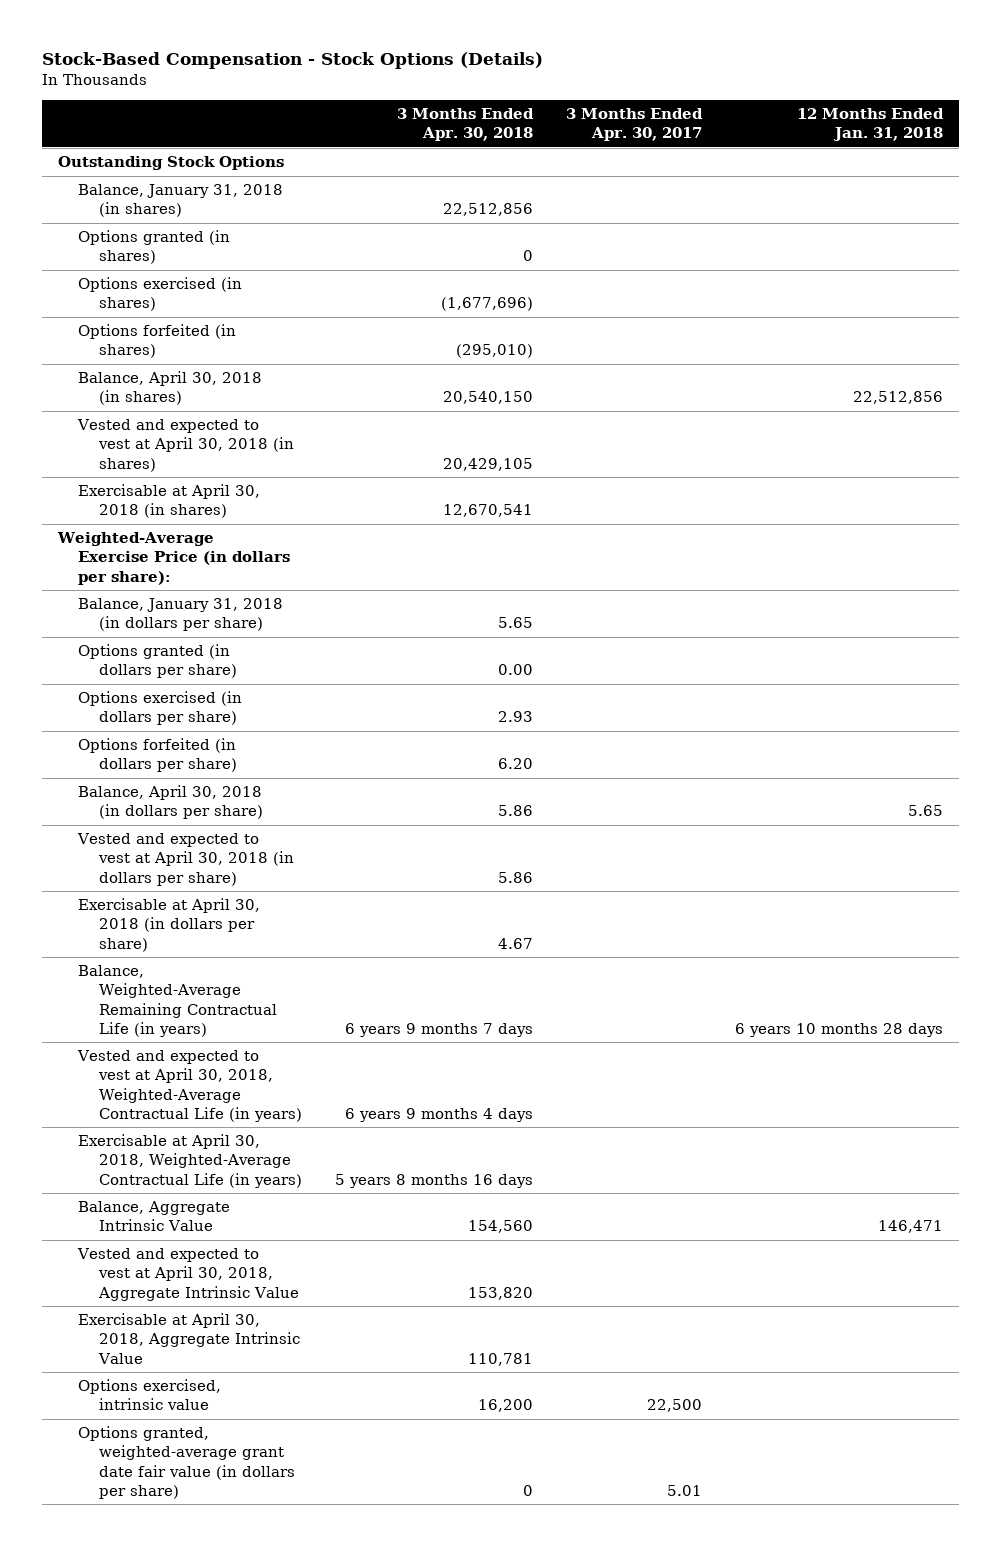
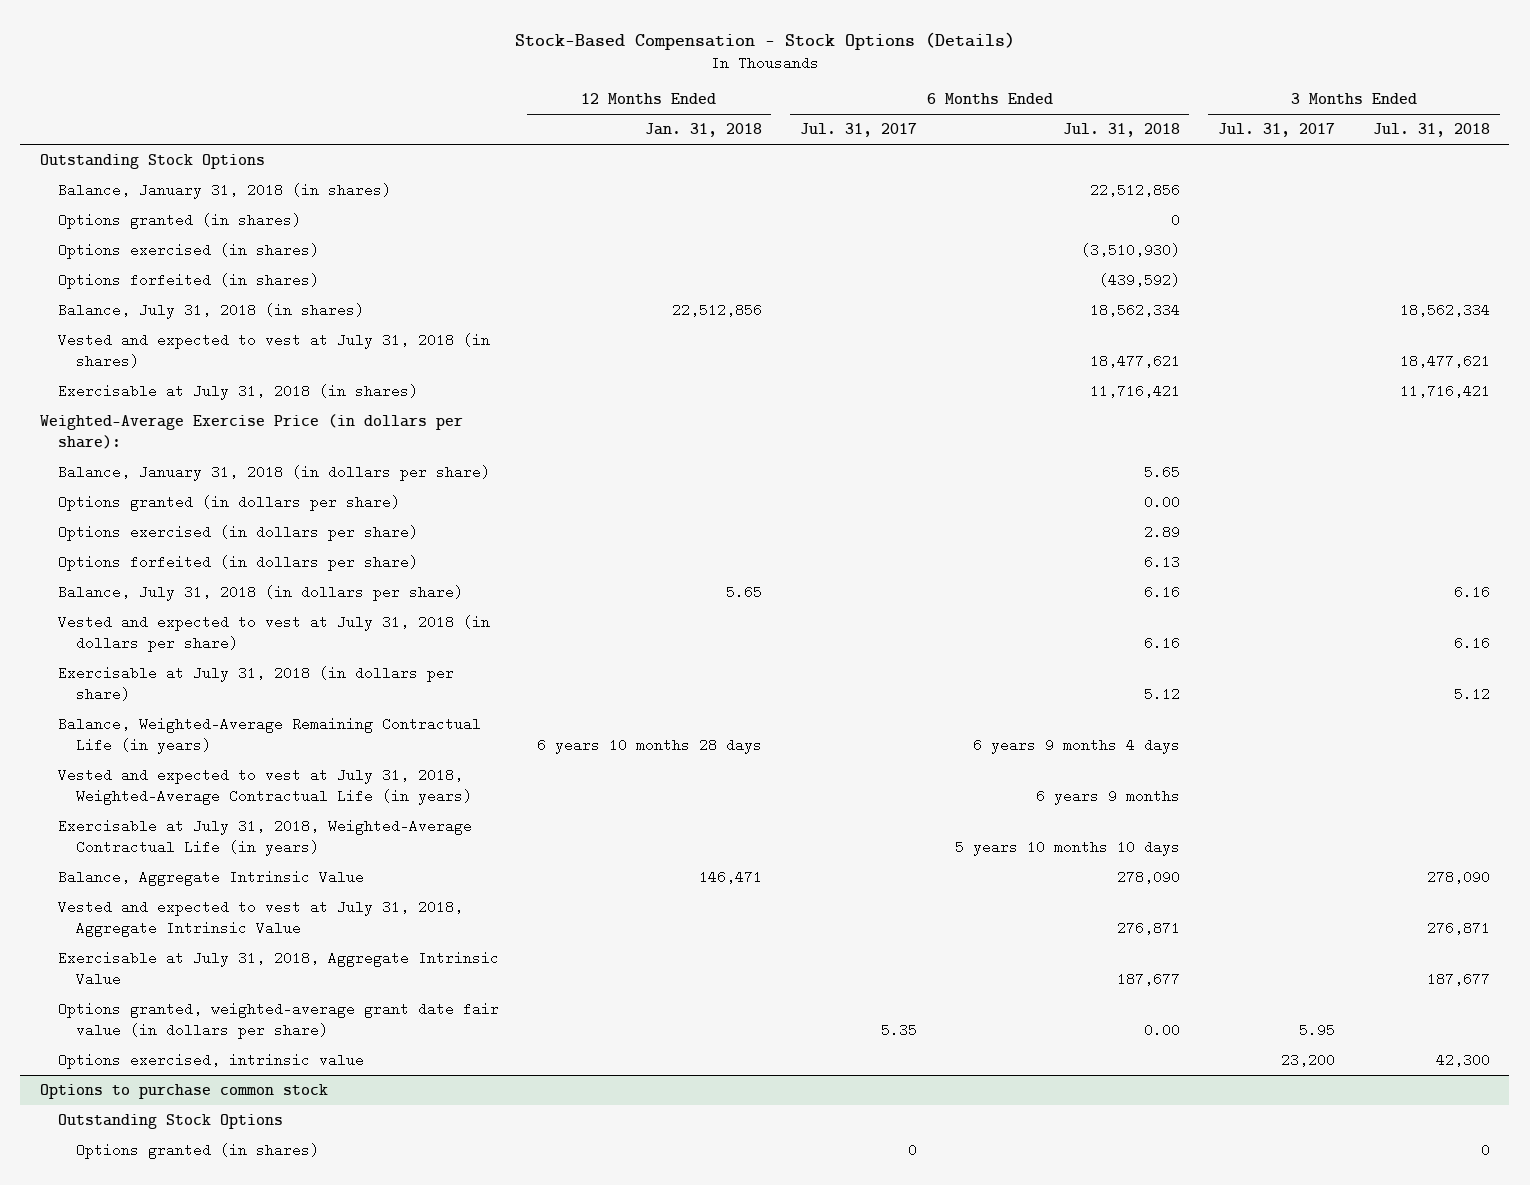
- | 3 Months Ended Apr. 30, 2018 | 3 Months Ended Apr. 30, 2017 | 12 Months Ended Jan. 31, 2018
+ | 12 Months Ended Jan. 31, 2018 | 6 Months Ended Jul. 31, 2017 | 6 Months Ended Jul. 31, 2018 | 3 Months Ended Jul. 31, 2017 | 3 Months Ended Jul. 31, 2018
- Balance, April 30, 2018 (in shares) | 20,540,150 | | 22,512,856
- Vested and expected to vest at April 30, 2018 (in shares) | 20,429,105 | |
- Exercisable at April 30, 2018 (in shares) | 12,670,541 | |
+ Balance, July 31, 2018 (in shares) | 22,512,856 | | 18,562,334 | | 18,562,334
+ Vested and expected to vest at July 31, 2018 (in shares) | | | 18,477,621 | | 18,477,621
+ Exercisable at July 31, 2018 (in shares) | | | 11,716,421 | | 11,716,421
- Balance, April 30, 2018 (in dollars per share) | 5.86 | | 5.65
- Vested and expected to vest at April 30, 2018 (in dollars per share) | 5.86 | |
- Exercisable at April 30, 2018 (in dollars per share) | 4.67 | |
+ Balance, July 31, 2018 (in dollars per share) | 5.65 | | 6.16 | | 6.16
+ Vested and expected to vest at July 31, 2018 (in dollars per share) | | | 6.16 | | 6.16
+ Exercisable at July 31, 2018 (in dollars per share) | | | 5.12 | | 5.12
- Vested and expected to vest at April 30, 2018, Weighted-Average Contractual Life (in years) | 6 years 9 months 4 days | |
- Exercisable at April 30, 2018, Weighted-Average Contractual Life (in years) | 5 years 8 months 16 days | |
+ Vested and expected to vest at July 31, 2018, Weighted-Average Contractual Life (in years) | | | 6 years 9 months | |
+ Exercisable at July 31, 2018, Weighted-Average Contractual Life (in years) | | | 5 years 10 months 10 days | |
- Vested and expected to vest at April 30, 2018, Aggregate Intrinsic Value | 153,820 | |
- Exercisable at April 30, 2018, Aggregate Intrinsic Value | 110,781 | |
+ Vested and expected to vest at July 31, 2018, Aggregate Intrinsic Value | | | 276,871 | | 276,871
+ Exercisable at July 31, 2018, Aggregate Intrinsic Value | | | 187,677 | | 187,677
moved down: Options exercised, intrinsic value | | | | 23,200 | 42,300
+ Options to purchase common stock
+ Outstanding Stock Options
+ Options granted (in shares) | | 0 | | | 0

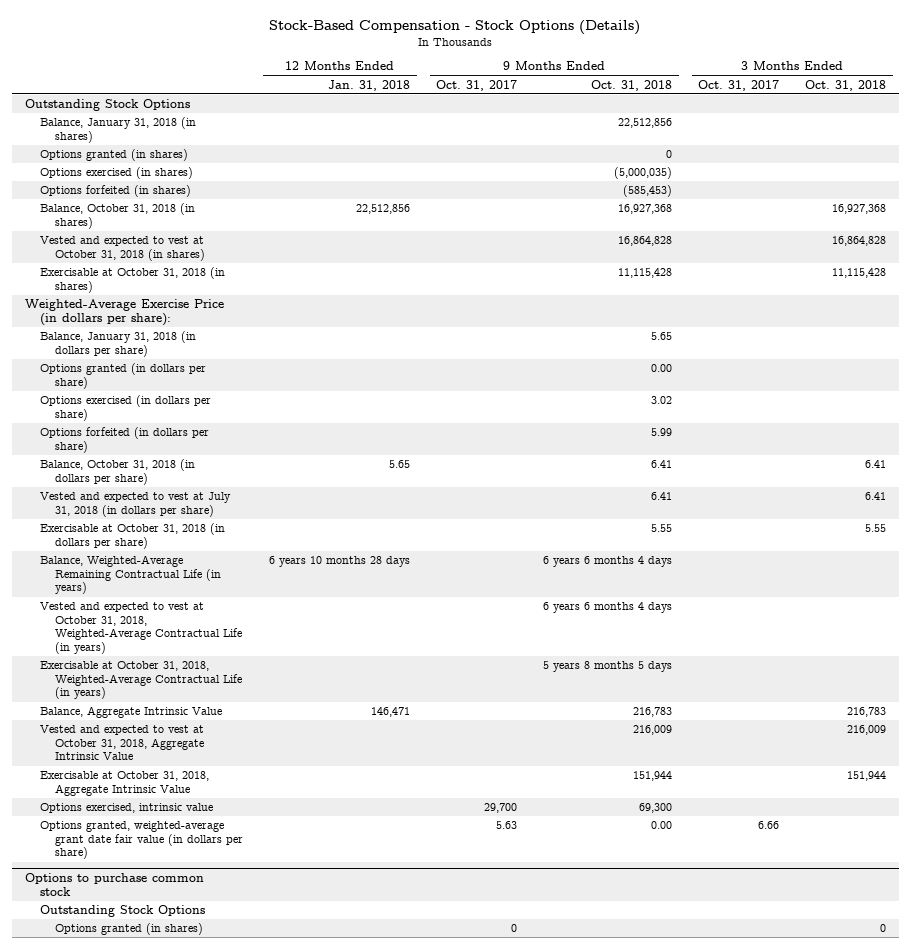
- | 12 Months Ended Jan. 31, 2018 | 6 Months Ended Jul. 31, 2017 | 6 Months Ended Jul. 31, 2018 | 3 Months Ended Jul. 31, 2017 | 3 Months Ended Jul. 31, 2018
+ | 12 Months Ended Jan. 31, 2018 | 9 Months Ended Oct. 31, 2017 | 9 Months Ended Oct. 31, 2018 | 3 Months Ended Oct. 31, 2017 | 3 Months Ended Oct. 31, 2018
- Balance, July 31, 2018 (in shares) | 22,512,856 | | 18,562,334 | | 18,562,334
- Vested and expected to vest at July 31, 2018 (in shares) | | | 18,477,621 | | 18,477,621
- Exercisable at July 31, 2018 (in shares) | | | 11,716,421 | | 11,716,421
+ Balance, October 31, 2018 (in shares) | 22,512,856 | | 16,927,368 | | 16,927,368
+ Vested and expected to vest at October 31, 2018 (in shares) | | | 16,864,828 | | 16,864,828
+ Exercisable at October 31, 2018 (in shares) | | | 11,115,428 | | 11,115,428
- Balance, July 31, 2018 (in dollars per share) | 5.65 | | 6.16 | | 6.16
+ Balance, October 31, 2018 (in dollars per share) | 5.65 | | 6.41 | | 6.41
- Exercisable at July 31, 2018 (in dollars per share) | | | 5.12 | | 5.12
+ Exercisable at October 31, 2018 (in dollars per share) | | | 5.55 | | 5.55
- Vested and expected to vest at July 31, 2018, Weighted-Average Contractual Life (in years) | | | 6 years 9 months | |
- Exercisable at July 31, 2018, Weighted-Average Contractual Life (in years) | | | 5 years 10 months 10 days | |
+ Vested and expected to vest at October 31, 2018, Weighted-Average Contractual Life (in years) | | | 6 years 6 months 4 days | |
+ Exercisable at October 31, 2018, Weighted-Average Contractual Life (in years) | | | 5 years 8 months 5 days | |
- Vested and expected to vest at July 31, 2018, Aggregate Intrinsic Value | | | 276,871 | | 276,871
- Exercisable at July 31, 2018, Aggregate Intrinsic Value | | | 187,677 | | 187,677
+ Vested and expected to vest at October 31, 2018, Aggregate Intrinsic Value | | | 216,009 | | 216,009
+ Exercisable at October 31, 2018, Aggregate Intrinsic Value | | | 151,944 | | 151,944
moved down: Options granted, weighted-average grant date fair value (in dollars per share) | | 5.63 | 0.00 | 6.66 |

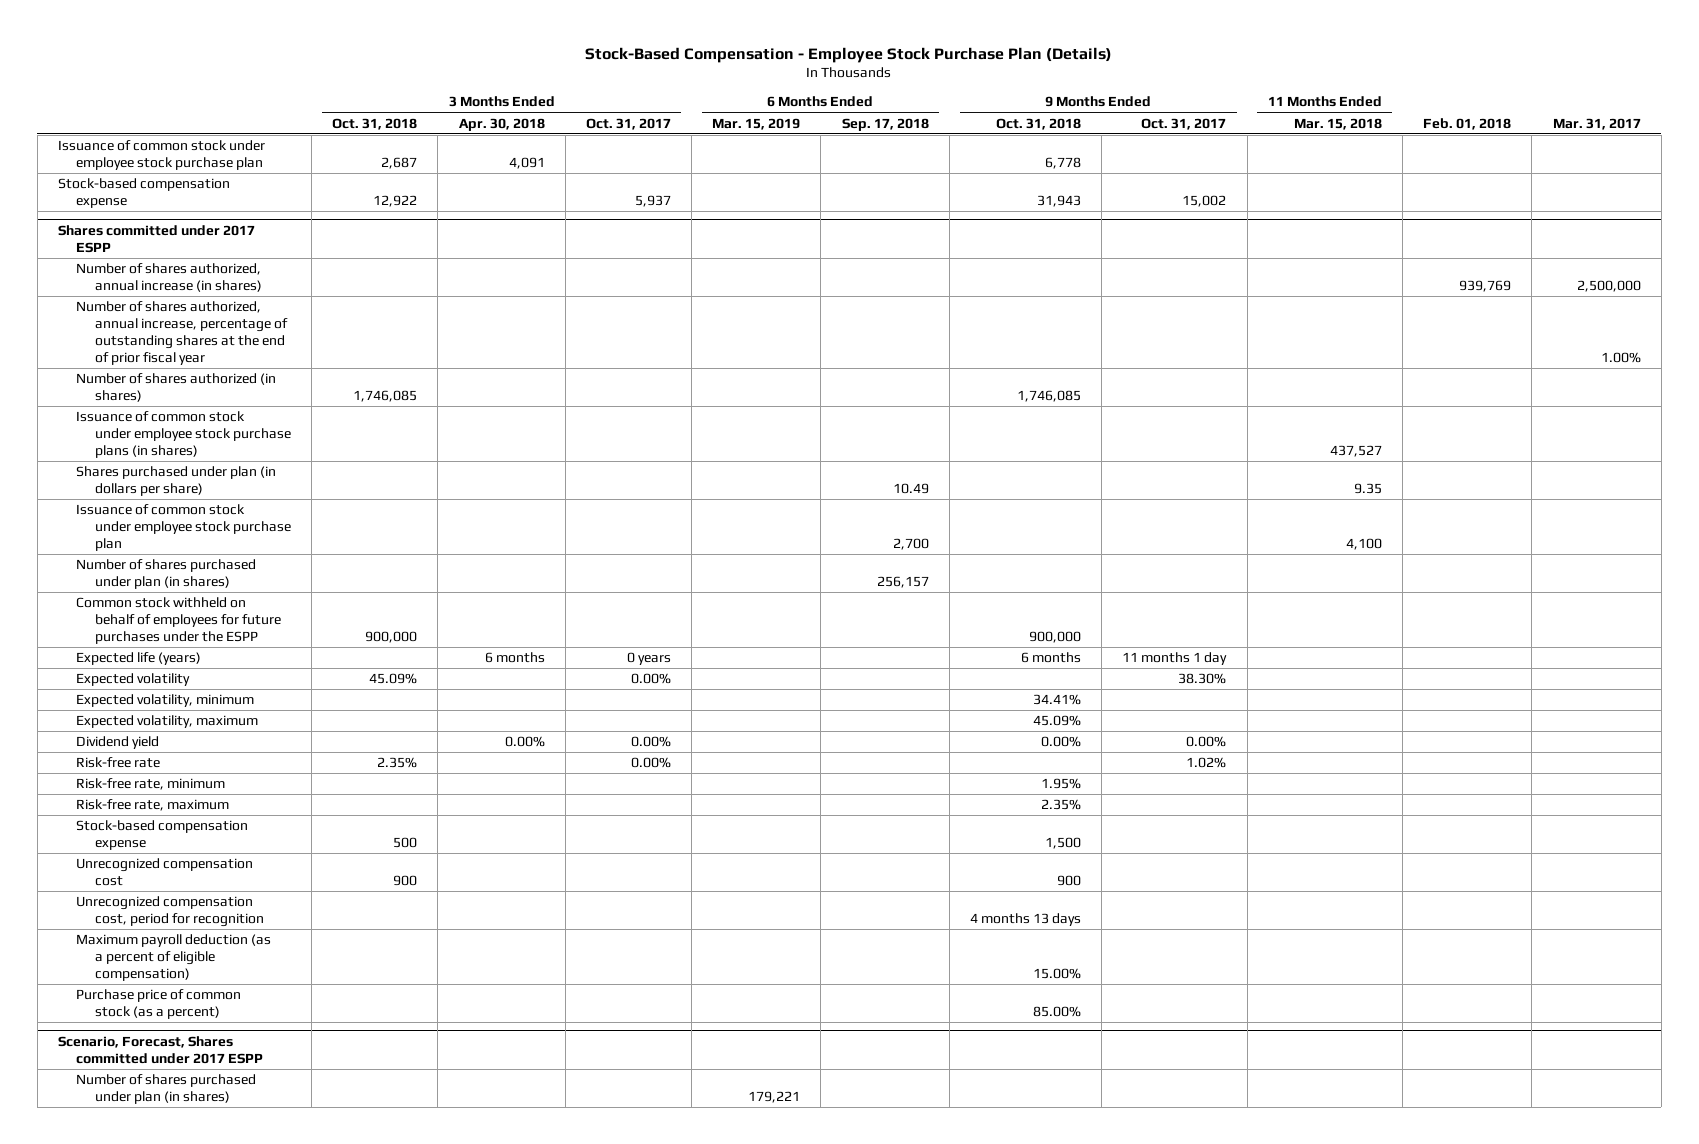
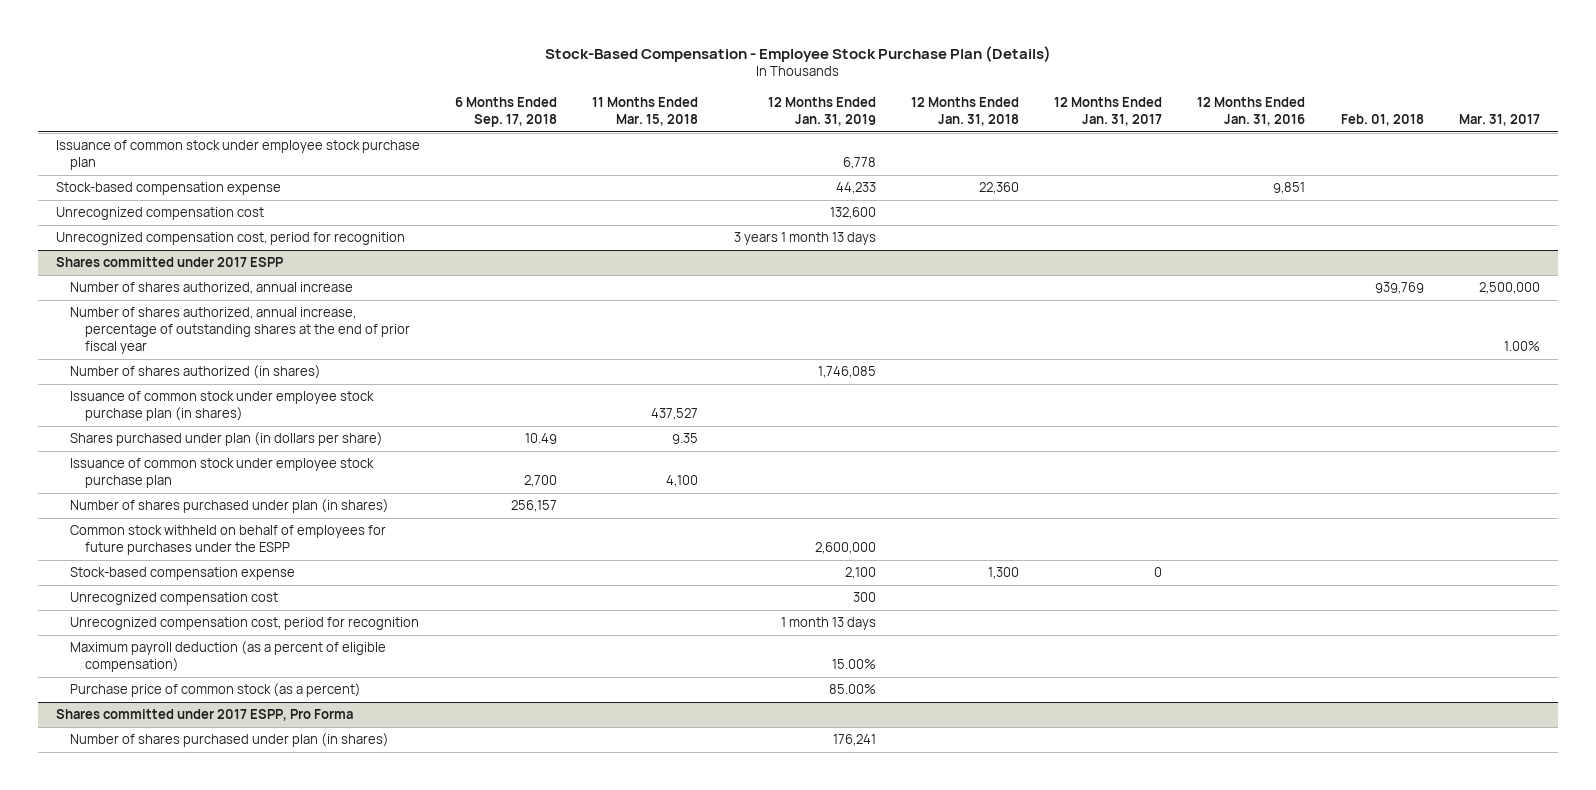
- | 3 Months Ended Oct. 31, 2018 | 3 Months Ended Apr. 30, 2018 | 3 Months Ended Oct. 31, 2017 | 6 Months Ended Mar. 15, 2019 | 6 Months Ended Sep. 17, 2018 | 9 Months Ended Oct. 31, 2018 | 9 Months Ended Oct. 31, 2017 | 11 Months Ended Mar. 15, 2018 | Feb. 01, 2018 | Mar. 31, 2017
+ | 6 Months Ended Sep. 17, 2018 | 11 Months Ended Mar. 15, 2018 | 12 Months Ended Jan. 31, 2019 | 12 Months Ended Jan. 31, 2018 | 12 Months Ended Jan. 31, 2017 | 12 Months Ended Jan. 31, 2016 | Feb. 01, 2018 | Mar. 31, 2017
+ Unrecognized compensation cost | | | 132,600 | | | | |
+ Unrecognized compensation cost, period for recognition | | | 3 years 1 month 13 days | | | | |
@ Shares committed under 2017 ESPP
- Number of shares authorized, annual increase (in shares) | | | | | | | | | 939,769 | 2,500,000
+ Number of shares authorized, annual increase | | | | | | | 939,769 | 2,500,000
- Issuance of common stock under employee stock purchase plans (in shares) | | | | | | | | 437,527 | |
+ Issuance of common stock under employee stock purchase plan (in shares) | | 437,527 | | | | | |
- Expected life (years) | | 6 months | 0 years | | | 6 months | 11 months 1 day | | |
- Expected volatility | 45.09% | | 0.00% | | | | 38.30% | | |
- Expected volatility, minimum | | | | | | 34.41% | | | |
- Expected volatility, maximum | | | | | | 45.09% | | | |
- Dividend yield | | 0.00% | 0.00% | | | 0.00% | 0.00% | | |
- Risk-free rate | 2.35% | | 0.00% | | | | 1.02% | | |
- Risk-free rate, minimum | | | | | | 1.95% | | | |
- Risk-free rate, maximum | | | | | | 2.35% | | | |
- Scenario, Forecast, Shares committed under 2017 ESPP
+ Shares committed under 2017 ESPP, Pro Forma

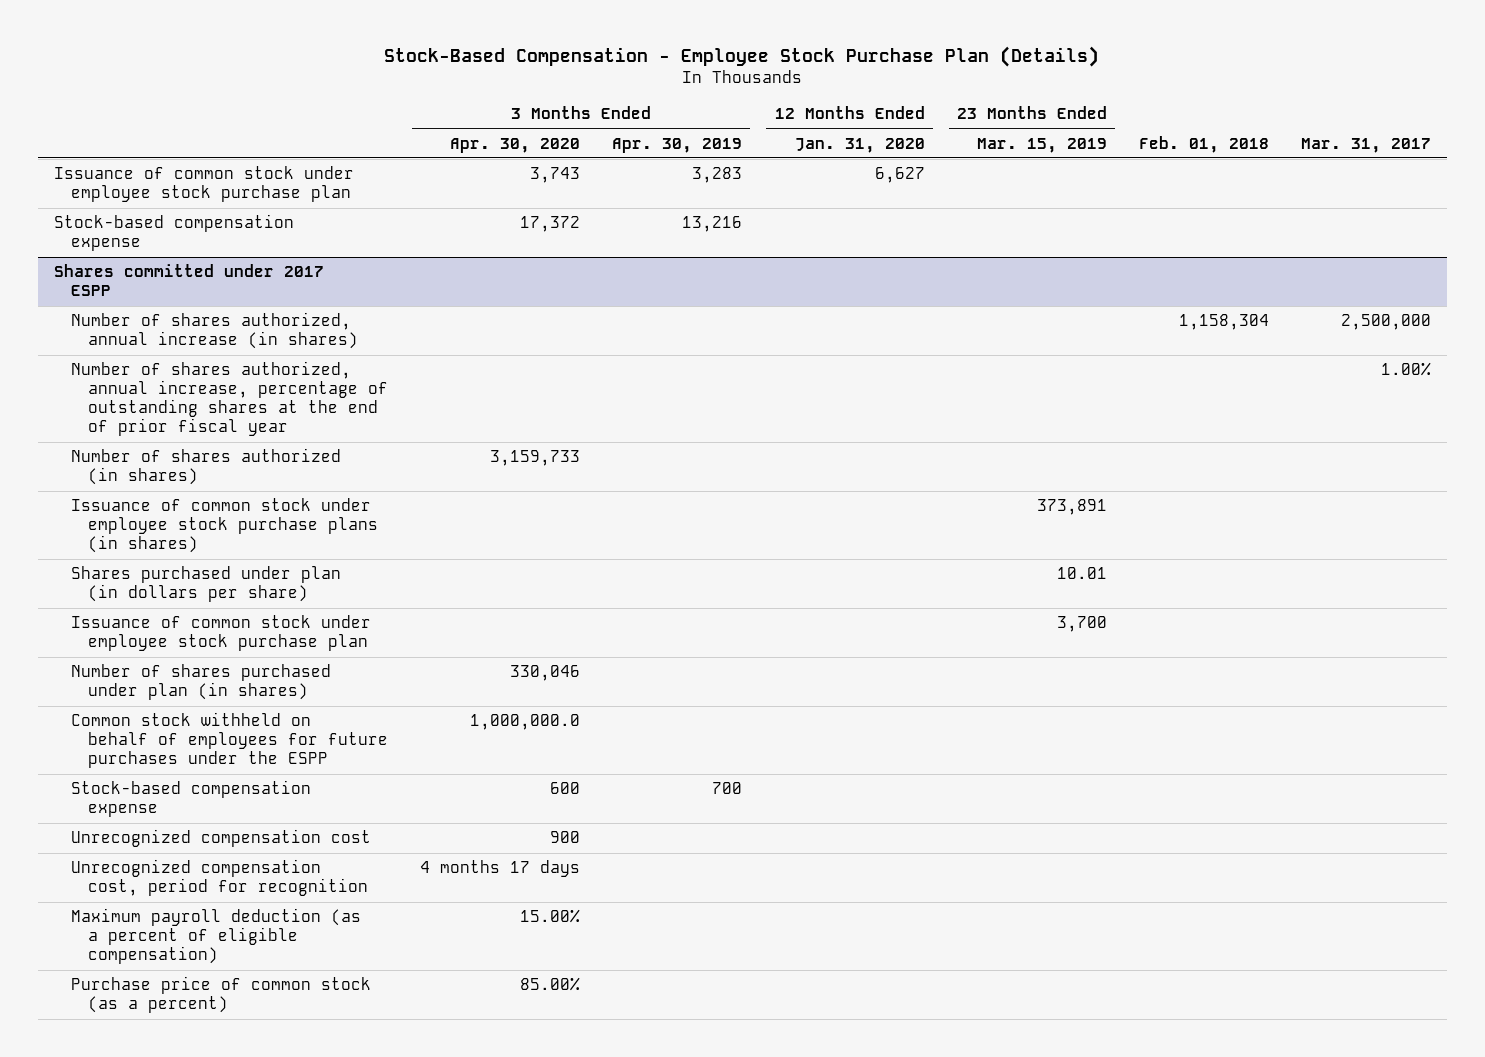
- | 6 Months Ended Sep. 17, 2018 | 11 Months Ended Mar. 15, 2018 | 12 Months Ended Jan. 31, 2019 | 12 Months Ended Jan. 31, 2018 | 12 Months Ended Jan. 31, 2017 | 12 Months Ended Jan. 31, 2016 | Feb. 01, 2018 | Mar. 31, 2017
+ | 3 Months Ended Apr. 30, 2020 | 3 Months Ended Apr. 30, 2019 | 12 Months Ended Jan. 31, 2020 | 23 Months Ended Mar. 15, 2019 | Feb. 01, 2018 | Mar. 31, 2017
- Unrecognized compensation cost | | | 132,600 | | | | |
- Unrecognized compensation cost, period for recognition | | | 3 years 1 month 13 days | | | | |
@ Shares committed under 2017 ESPP
- Number of shares authorized, annual increase | | | | | | | 939,769 | 2,500,000
+ Number of shares authorized, annual increase (in shares) | | | | | 1,158,304 | 2,500,000
- Issuance of common stock under employee stock purchase plan (in shares) | | 437,527 | | | | | |
+ Issuance of common stock under employee stock purchase plans (in shares) | | | | 373,891 | |
- Shares committed under 2017 ESPP, Pro Forma
- Number of shares purchased under plan (in shares) | | | 176,241 | | | | |

